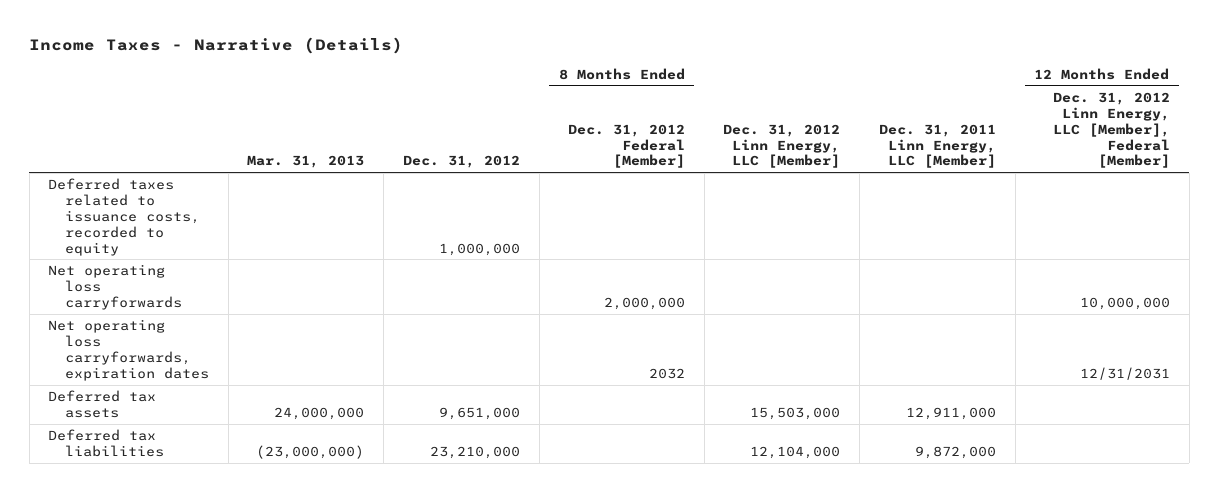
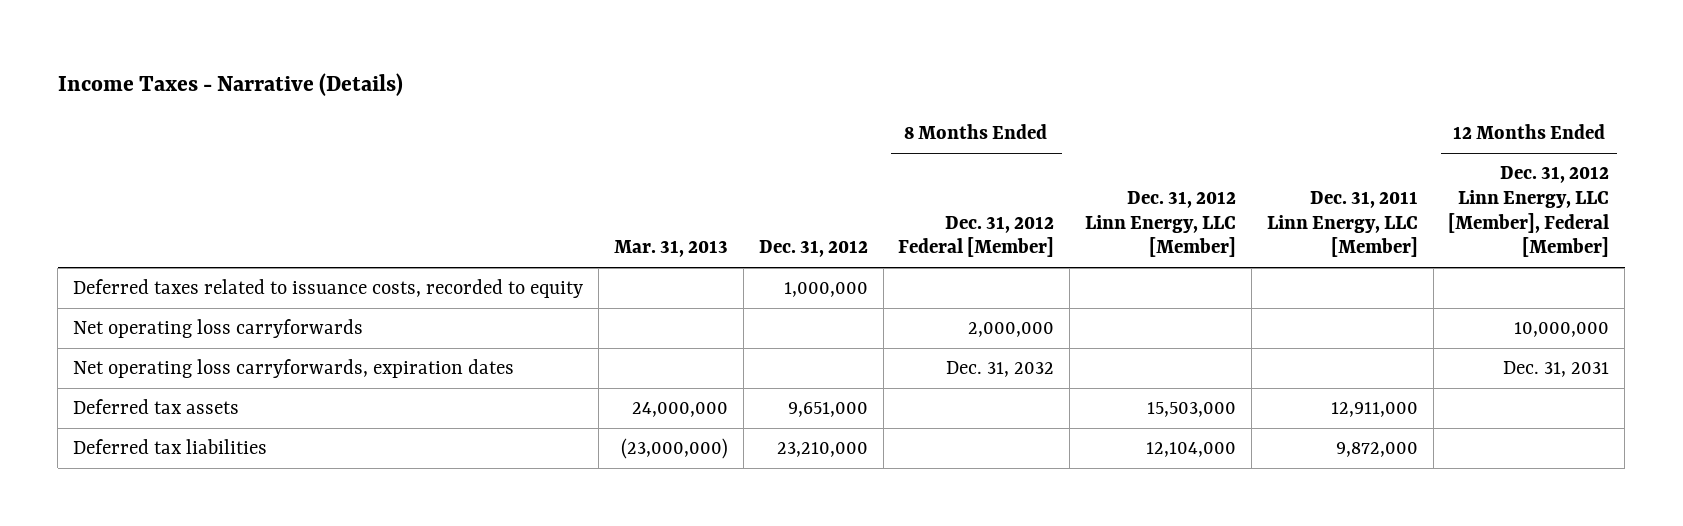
- Net operating loss carryforwards, expiration dates | | | 2032 | | | 12/31/2031
+ Net operating loss carryforwards, expiration dates | | | Dec. 31, 2032 | | | Dec. 31, 2031

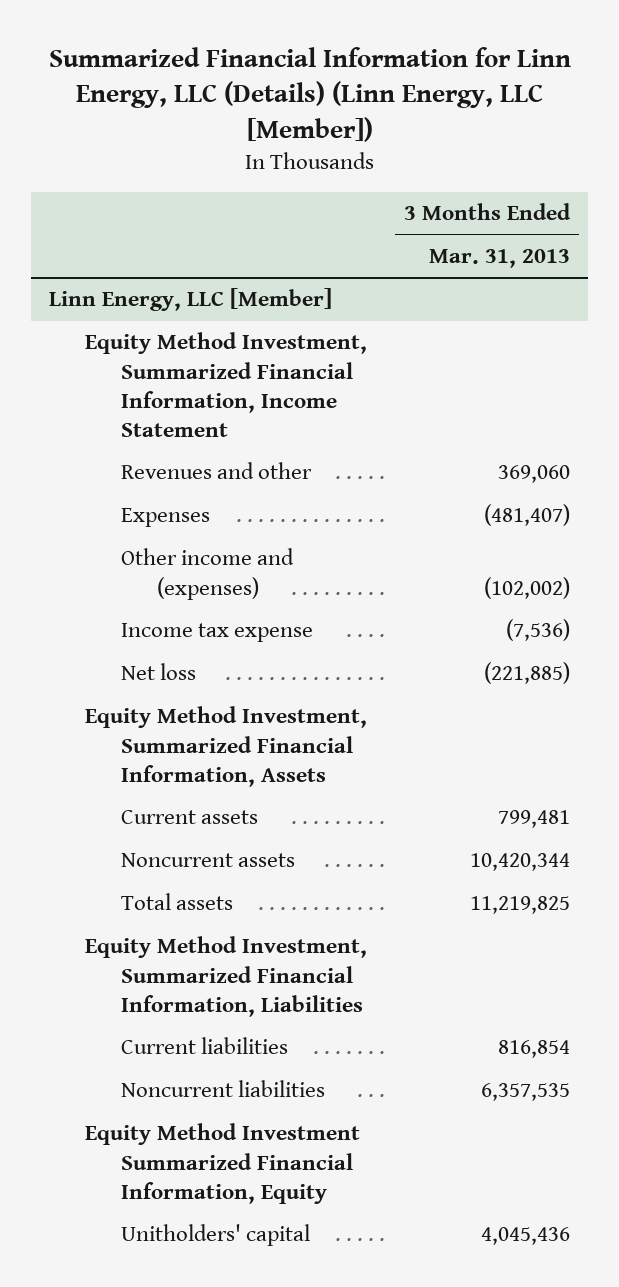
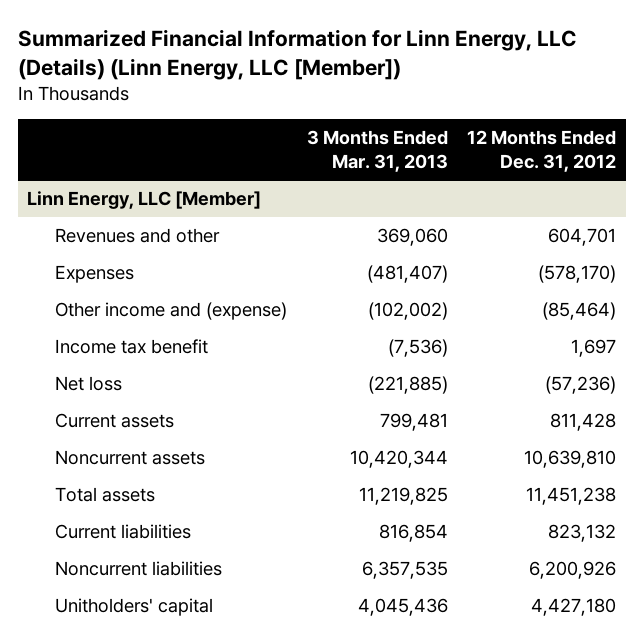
- | 3 Months Ended Mar. 31, 2013
+ | 3 Months Ended Mar. 31, 2013 | 12 Months Ended Dec. 31, 2012
@ Linn Energy, LLC [Member]
- Equity Method Investment, Summarized Financial Information, Income Statement
- Other income and (expenses) | (102,002)
- Income tax expense | (7,536)
+ Other income and (expense) | (102,002) | (85,464)
+ Income tax benefit | (7,536) | 1,697
- Equity Method Investment, Summarized Financial Information, Assets
- Equity Method Investment, Summarized Financial Information, Liabilities
- Equity Method Investment Summarized Financial Information, Equity

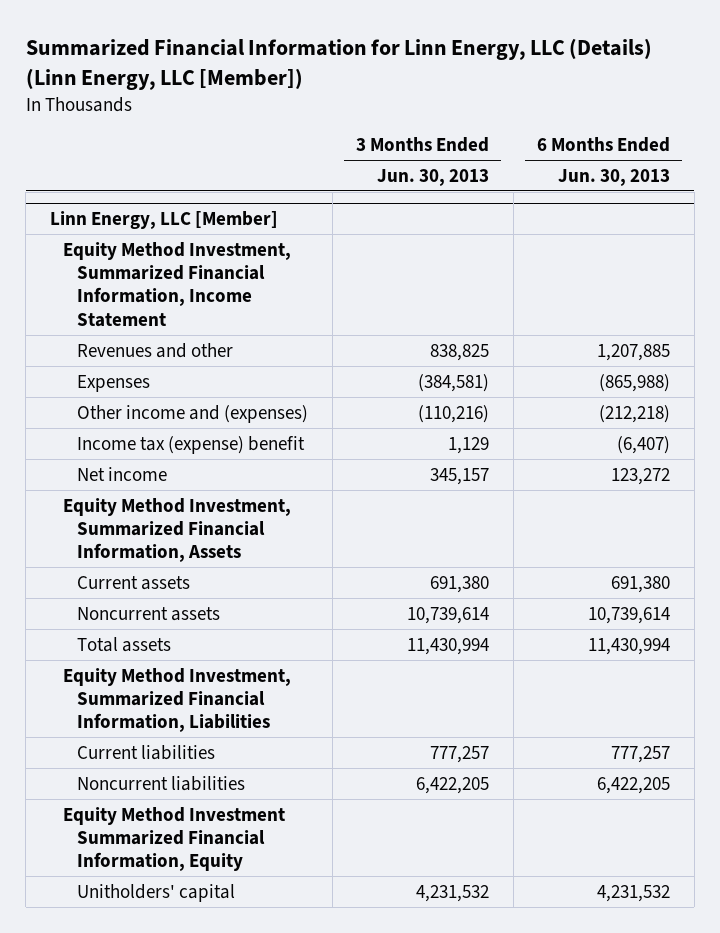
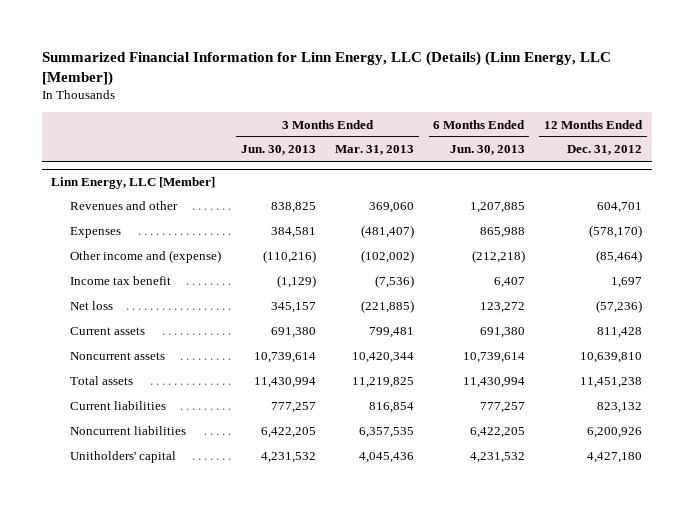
- | 3 Months Ended Jun. 30, 2013 | 6 Months Ended Jun. 30, 2013
+ | 3 Months Ended Jun. 30, 2013 | 3 Months Ended Mar. 31, 2013 | 6 Months Ended Jun. 30, 2013 | 12 Months Ended Dec. 31, 2012
@ Linn Energy, LLC [Member]
- Equity Method Investment, Summarized Financial Information, Income Statement
- Expenses | (384,581) | (865,988)
- Other income and (expenses) | (110,216) | (212,218)
- Income tax (expense) benefit | 1,129 | (6,407)
- Net income | 345,157 | 123,272
- Equity Method Investment, Summarized Financial Information, Assets
+ Expenses | 384,581 | (481,407) | 865,988 | (578,170)
+ Other income and (expense) | (110,216) | (102,002) | (212,218) | (85,464)
+ Income tax benefit | (1,129) | (7,536) | 6,407 | 1,697
+ Net loss | 345,157 | (221,885) | 123,272 | (57,236)
- Equity Method Investment, Summarized Financial Information, Liabilities
- Equity Method Investment Summarized Financial Information, Equity

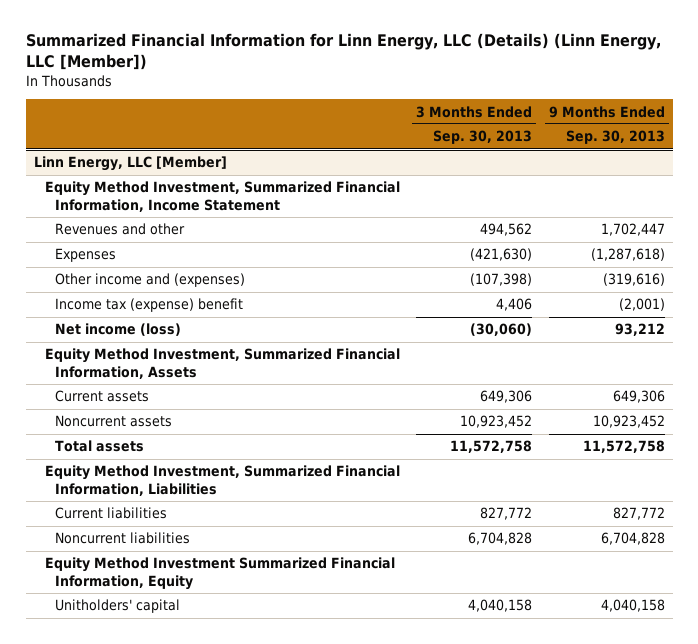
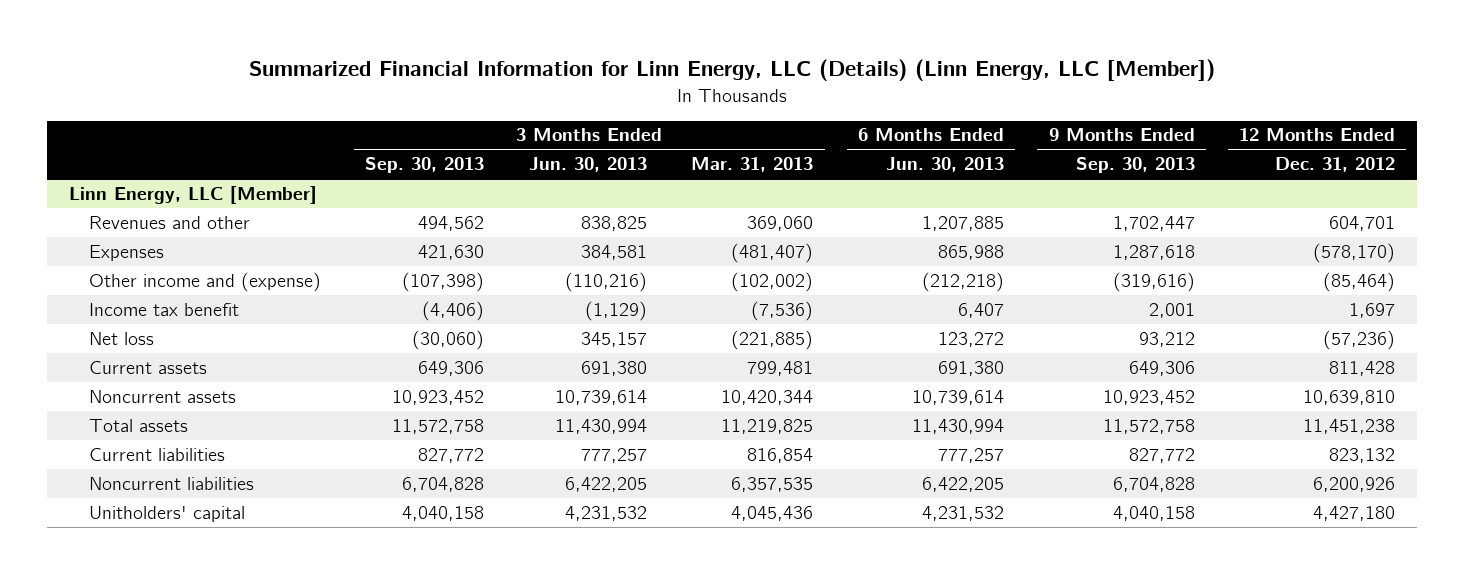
- | 3 Months Ended Sep. 30, 2013 | 9 Months Ended Sep. 30, 2013
+ | 3 Months Ended Sep. 30, 2013 | 3 Months Ended Jun. 30, 2013 | 3 Months Ended Mar. 31, 2013 | 6 Months Ended Jun. 30, 2013 | 9 Months Ended Sep. 30, 2013 | 12 Months Ended Dec. 31, 2012
@ Linn Energy, LLC [Member]
- Equity Method Investment, Summarized Financial Information, Income Statement
- Expenses | (421,630) | (1,287,618)
- Other income and (expenses) | (107,398) | (319,616)
- Income tax (expense) benefit | 4,406 | (2,001)
- Net income (loss) | (30,060) | 93,212
- Equity Method Investment, Summarized Financial Information, Assets
+ Expenses | 421,630 | 384,581 | (481,407) | 865,988 | 1,287,618 | (578,170)
+ Other income and (expense) | (107,398) | (110,216) | (102,002) | (212,218) | (319,616) | (85,464)
+ Income tax benefit | (4,406) | (1,129) | (7,536) | 6,407 | 2,001 | 1,697
+ Net loss | (30,060) | 345,157 | (221,885) | 123,272 | 93,212 | (57,236)
- Equity Method Investment, Summarized Financial Information, Liabilities
- Equity Method Investment Summarized Financial Information, Equity

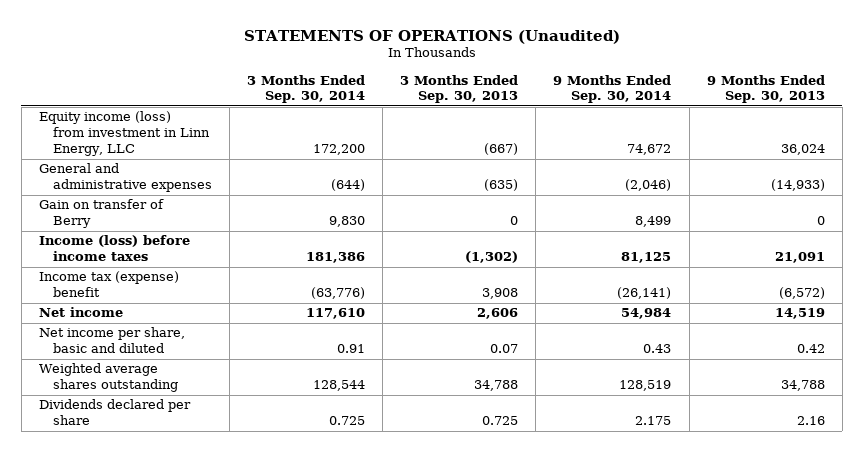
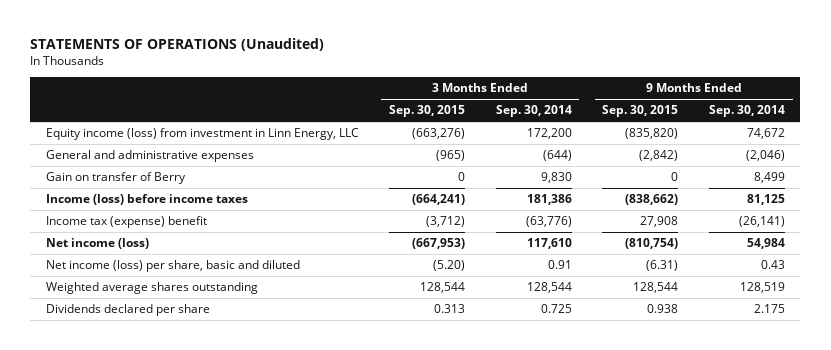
- | 3 Months Ended Sep. 30, 2014 | 3 Months Ended Sep. 30, 2013 | 9 Months Ended Sep. 30, 2014 | 9 Months Ended Sep. 30, 2013
+ | 3 Months Ended Sep. 30, 2015 | 3 Months Ended Sep. 30, 2014 | 9 Months Ended Sep. 30, 2015 | 9 Months Ended Sep. 30, 2014
- Net income | 117,610 | 2,606 | 54,984 | 14,519
- Net income per share, basic and diluted | 0.91 | 0.07 | 0.43 | 0.42
+ Net income (loss) | (667,953) | 117,610 | (810,754) | 54,984
+ Net income (loss) per share, basic and diluted | (5.20) | 0.91 | (6.31) | 0.43

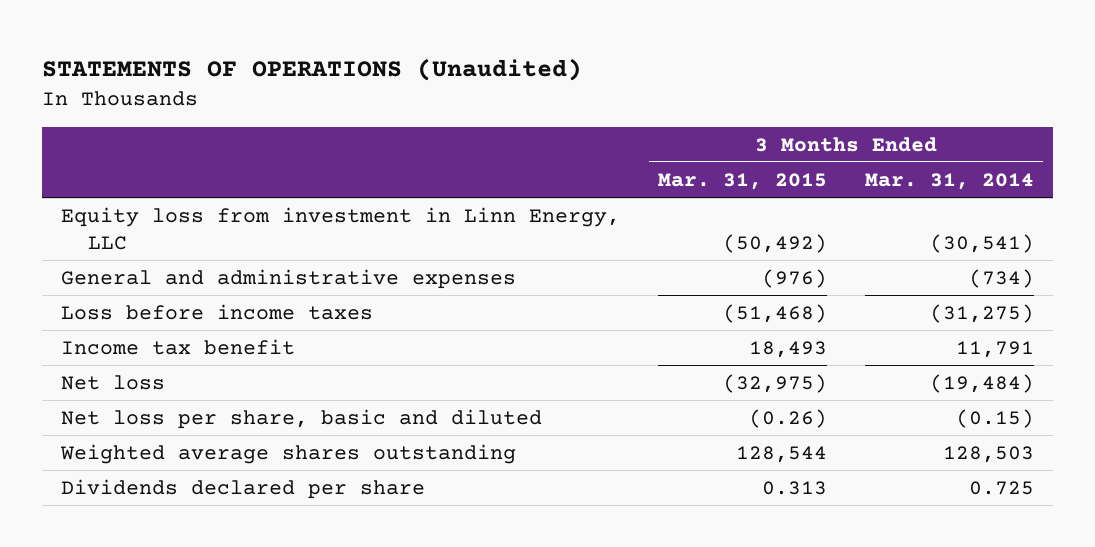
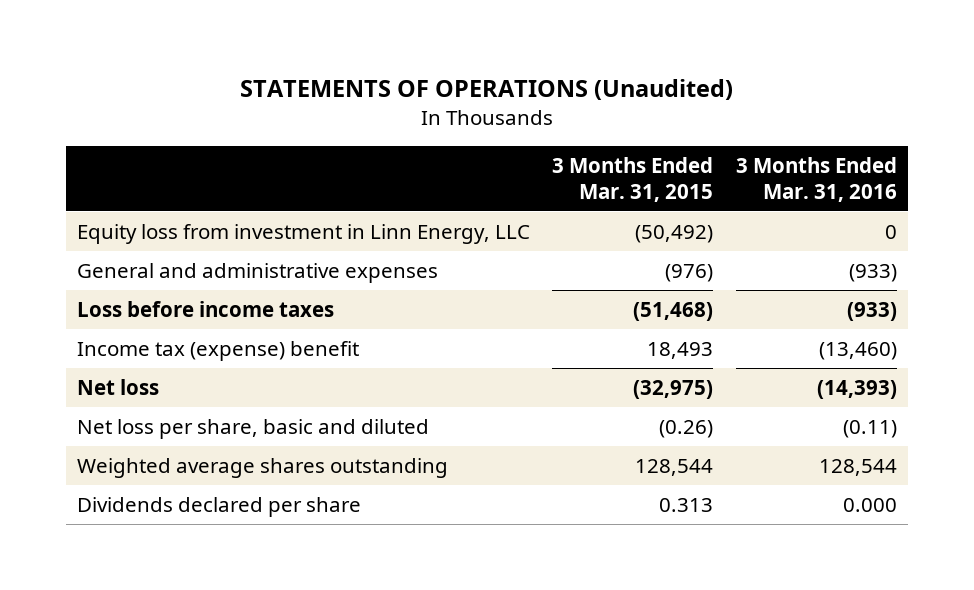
- | 3 Months Ended Mar. 31, 2015 | 3 Months Ended Mar. 31, 2014
+ | 3 Months Ended Mar. 31, 2015 | 3 Months Ended Mar. 31, 2016
- Income tax benefit | 18,493 | 11,791
+ Income tax (expense) benefit | 18,493 | (13,460)

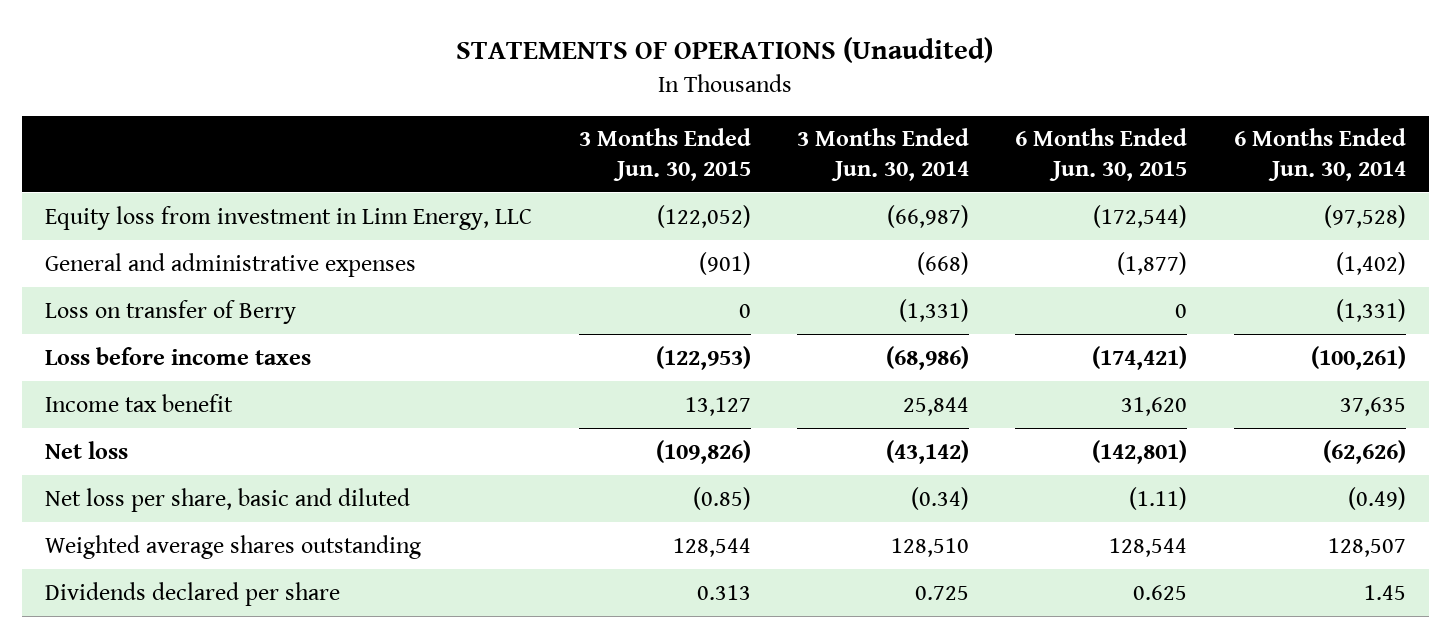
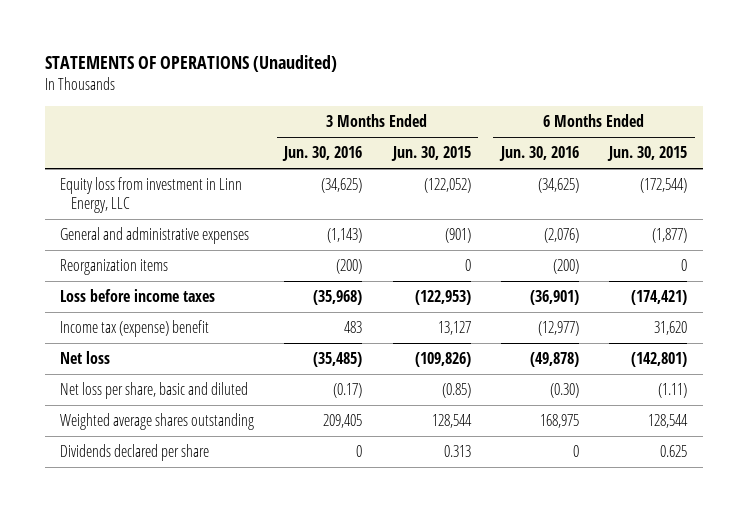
- | 3 Months Ended Jun. 30, 2015 | 3 Months Ended Jun. 30, 2014 | 6 Months Ended Jun. 30, 2015 | 6 Months Ended Jun. 30, 2014
+ | 3 Months Ended Jun. 30, 2016 | 3 Months Ended Jun. 30, 2015 | 6 Months Ended Jun. 30, 2016 | 6 Months Ended Jun. 30, 2015
- Loss on transfer of Berry | 0 | (1,331) | 0 | (1,331)
+ Reorganization items | (200) | 0 | (200) | 0
- Income tax benefit | 13,127 | 25,844 | 31,620 | 37,635
+ Income tax (expense) benefit | 483 | 13,127 | (12,977) | 31,620

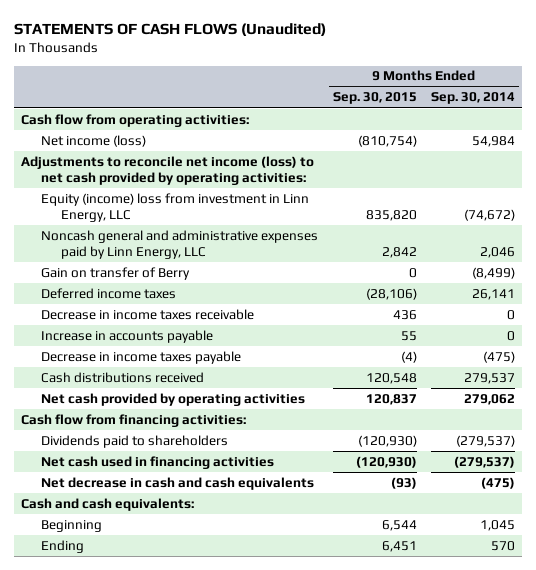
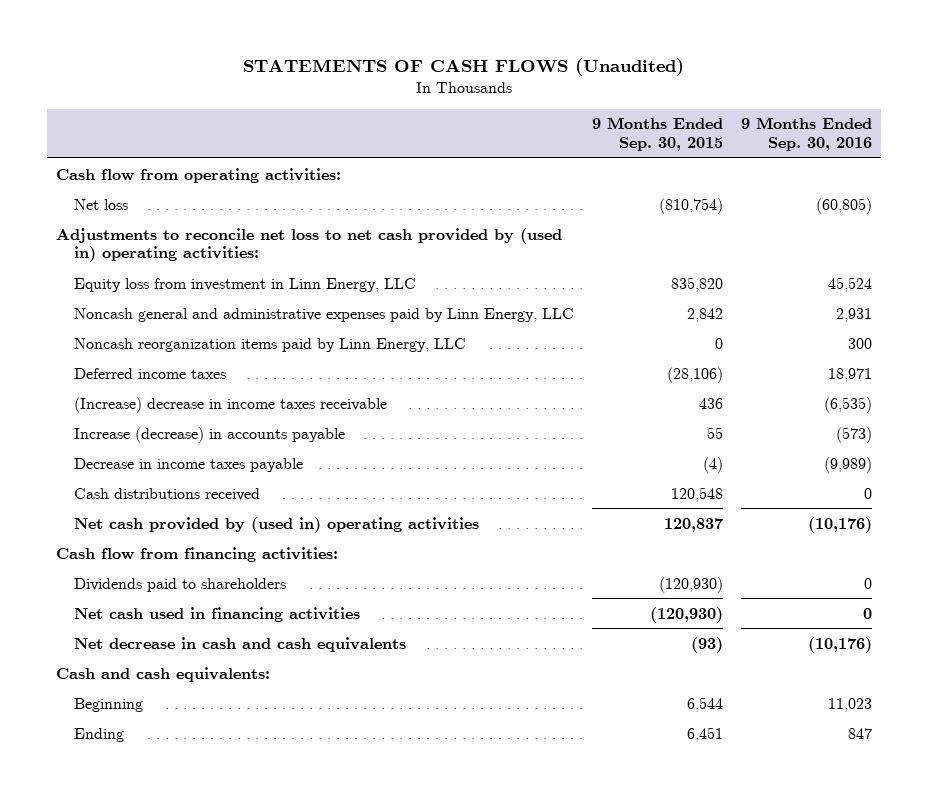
- | 9 Months Ended Sep. 30, 2015 | 9 Months Ended Sep. 30, 2014
+ | 9 Months Ended Sep. 30, 2015 | 9 Months Ended Sep. 30, 2016
- Net income (loss) | (810,754) | 54,984
- Adjustments to reconcile net income (loss) to net cash provided by operating activities:
- Equity (income) loss from investment in Linn Energy, LLC | 835,820 | (74,672)
+ Net loss | (810,754) | (60,805)
+ Adjustments to reconcile net loss to net cash provided by (used in) operating activities:
+ Equity loss from investment in Linn Energy, LLC | 835,820 | 45,524
- Gain on transfer of Berry | 0 | (8,499)
+ Noncash reorganization items paid by Linn Energy, LLC | 0 | 300
- Decrease in income taxes receivable | 436 | 0
- Increase in accounts payable | 55 | 0
+ (Increase) decrease in income taxes receivable | 436 | (6,535)
+ Increase (decrease) in accounts payable | 55 | (573)
- Net cash provided by operating activities | 120,837 | 279,062
+ Net cash provided by (used in) operating activities | 120,837 | (10,176)

